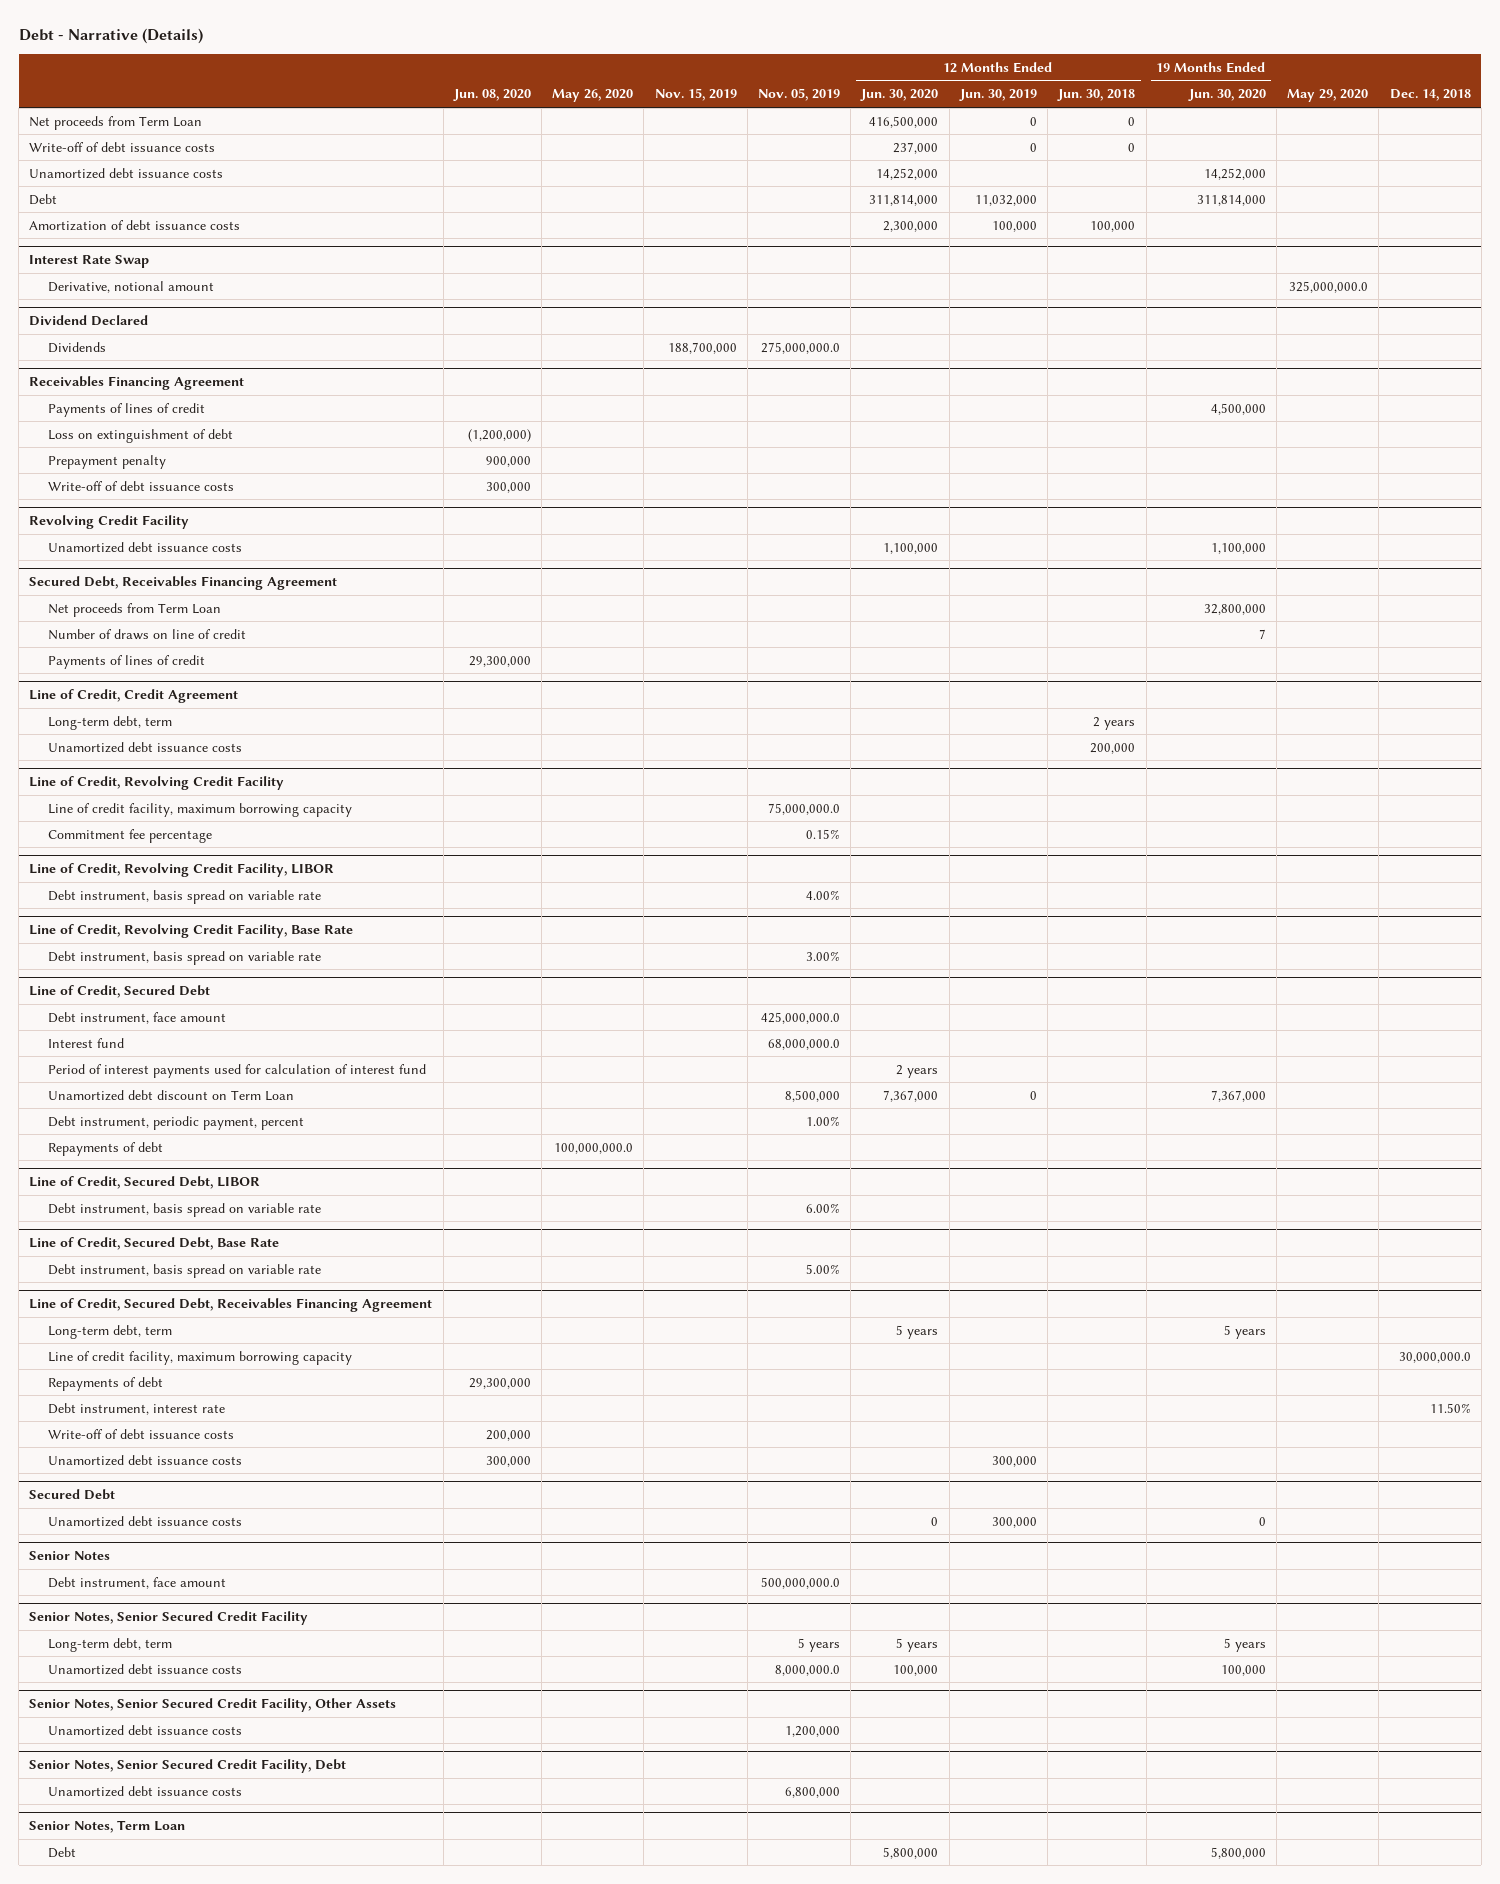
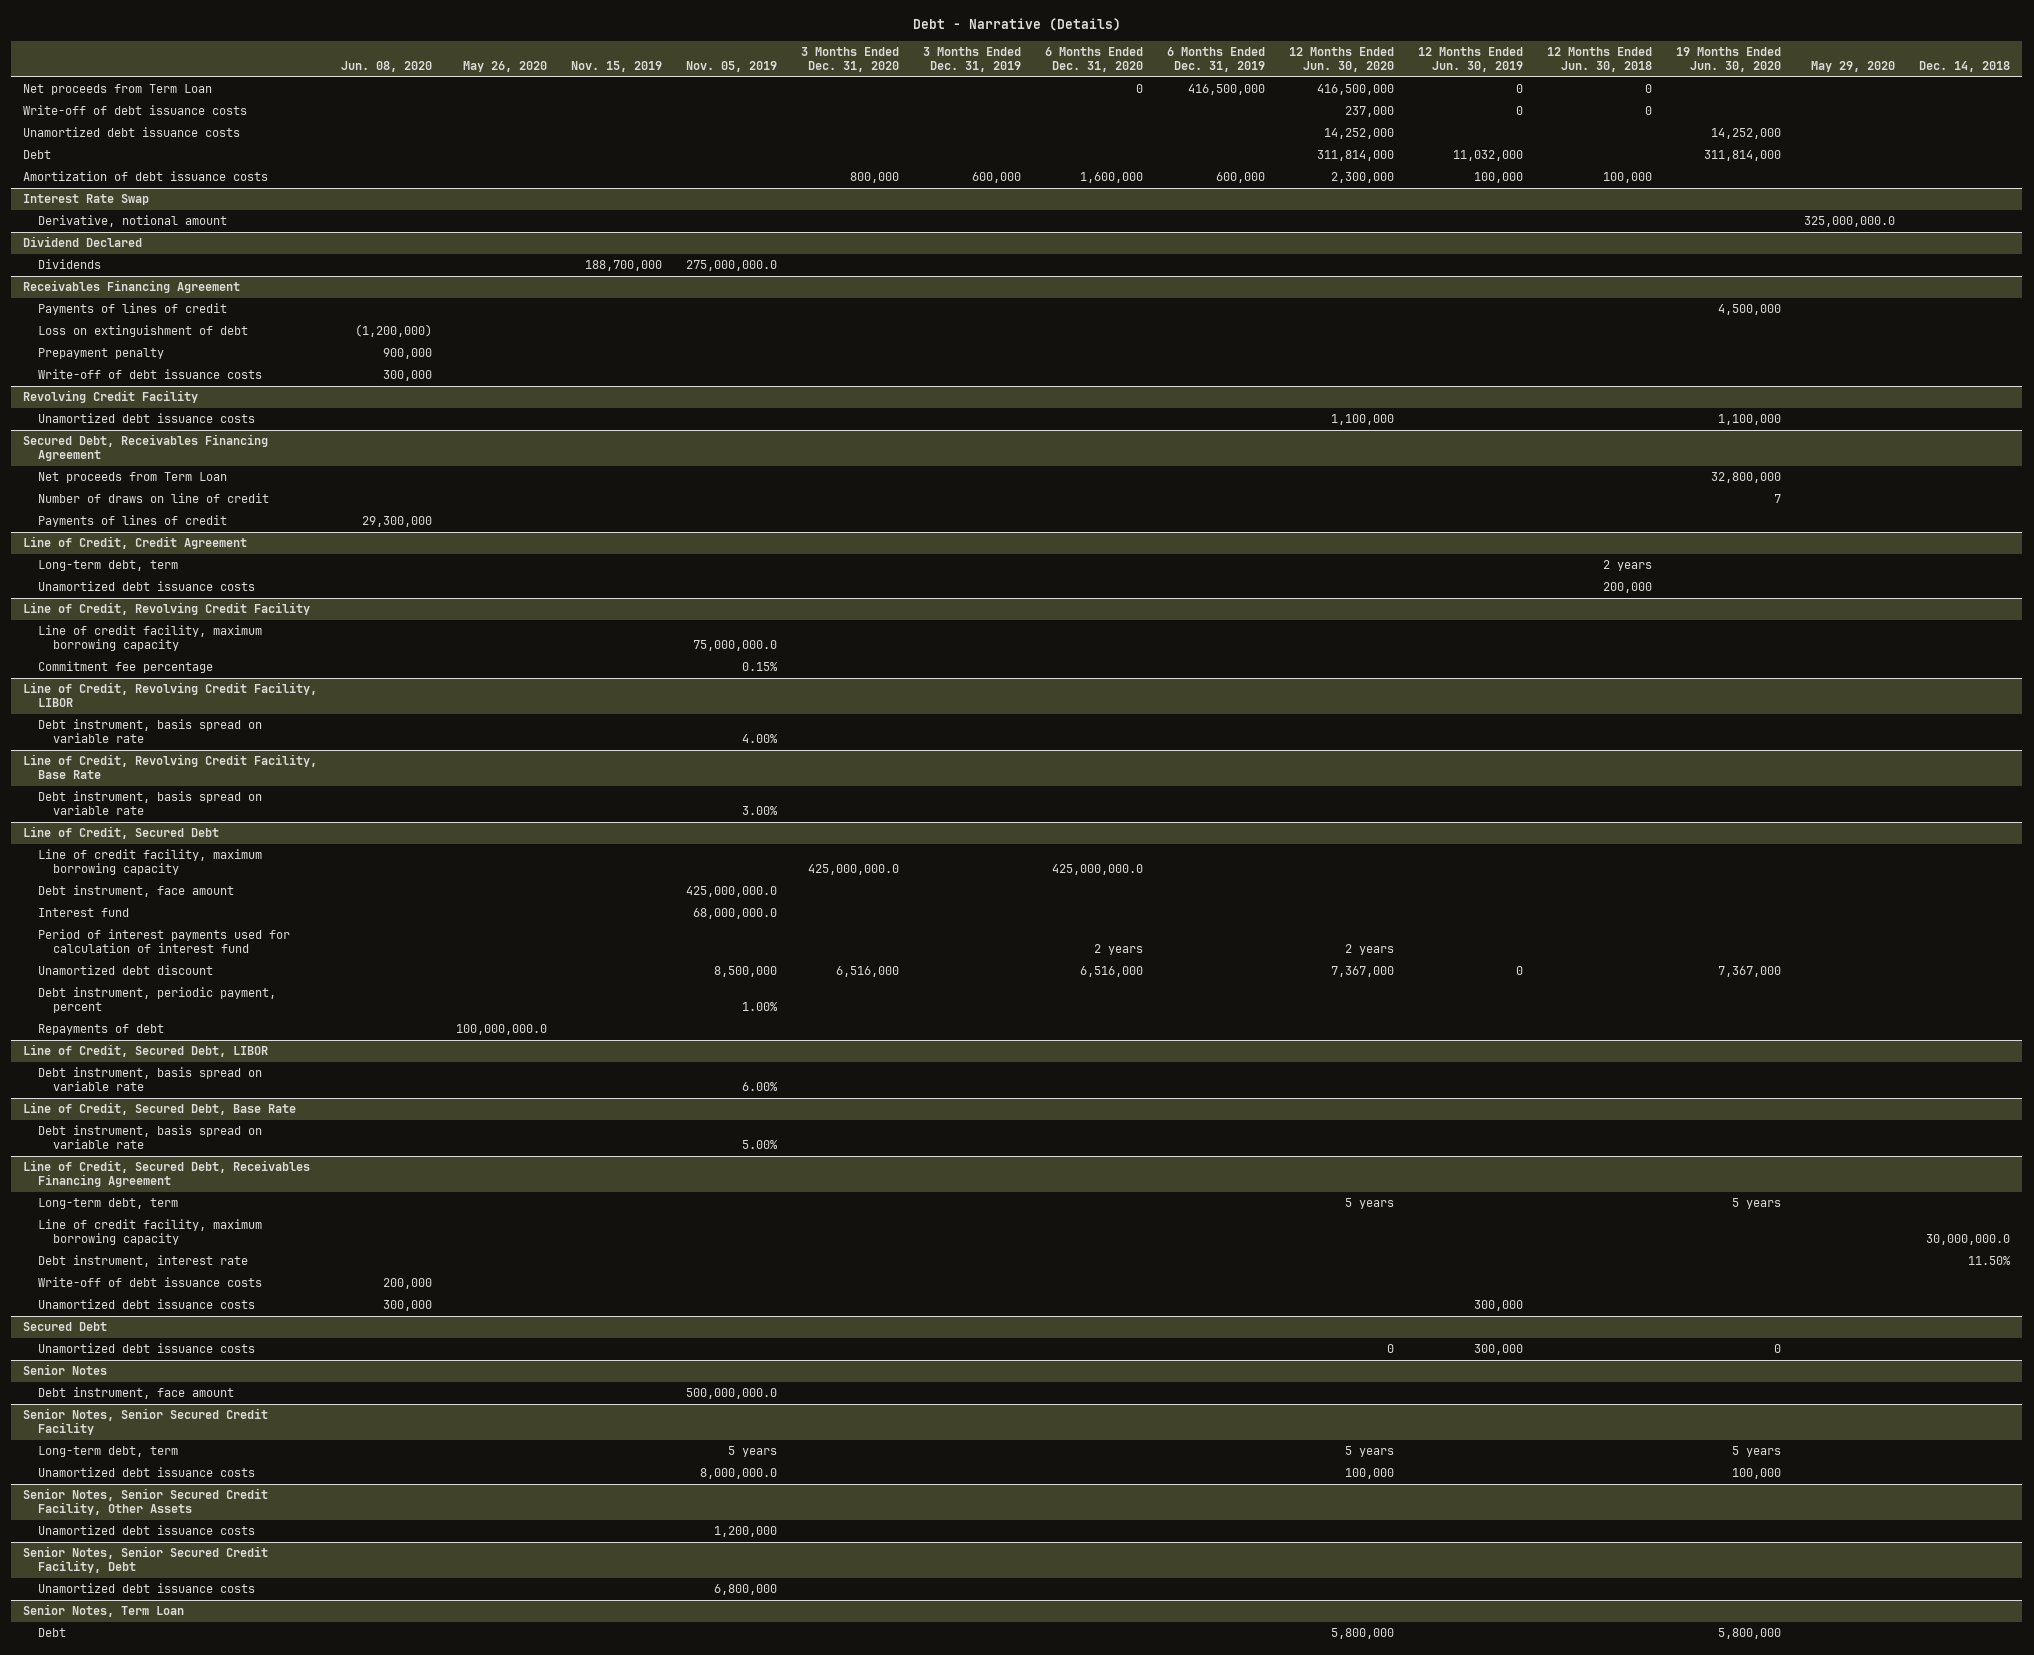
- | Jun. 08, 2020 | May 26, 2020 | Nov. 15, 2019 | Nov. 05, 2019 | 12 Months Ended Jun. 30, 2020 | 12 Months Ended Jun. 30, 2019 | 12 Months Ended Jun. 30, 2018 | 19 Months Ended Jun. 30, 2020 | May 29, 2020 | Dec. 14, 2018
+ | Jun. 08, 2020 | May 26, 2020 | Nov. 15, 2019 | Nov. 05, 2019 | 3 Months Ended Dec. 31, 2020 | 3 Months Ended Dec. 31, 2019 | 6 Months Ended Dec. 31, 2020 | 6 Months Ended Dec. 31, 2019 | 12 Months Ended Jun. 30, 2020 | 12 Months Ended Jun. 30, 2019 | 12 Months Ended Jun. 30, 2018 | 19 Months Ended Jun. 30, 2020 | May 29, 2020 | Dec. 14, 2018
@ Line of Credit, Secured Debt
+ Line of credit facility, maximum borrowing capacity | | | | | 425,000,000.0 | | 425,000,000.0 | | | | | | |
- Unamortized debt discount on Term Loan | | | | 8,500,000 | 7,367,000 | 0 | | 7,367,000 | |
+ Unamortized debt discount | | | | 8,500,000 | 6,516,000 | | 6,516,000 | | 7,367,000 | 0 | | 7,367,000 | |
@ Line of Credit, Secured Debt, Receivables Financing Agreement
- Repayments of debt | 29,300,000 | | | | | | | | |

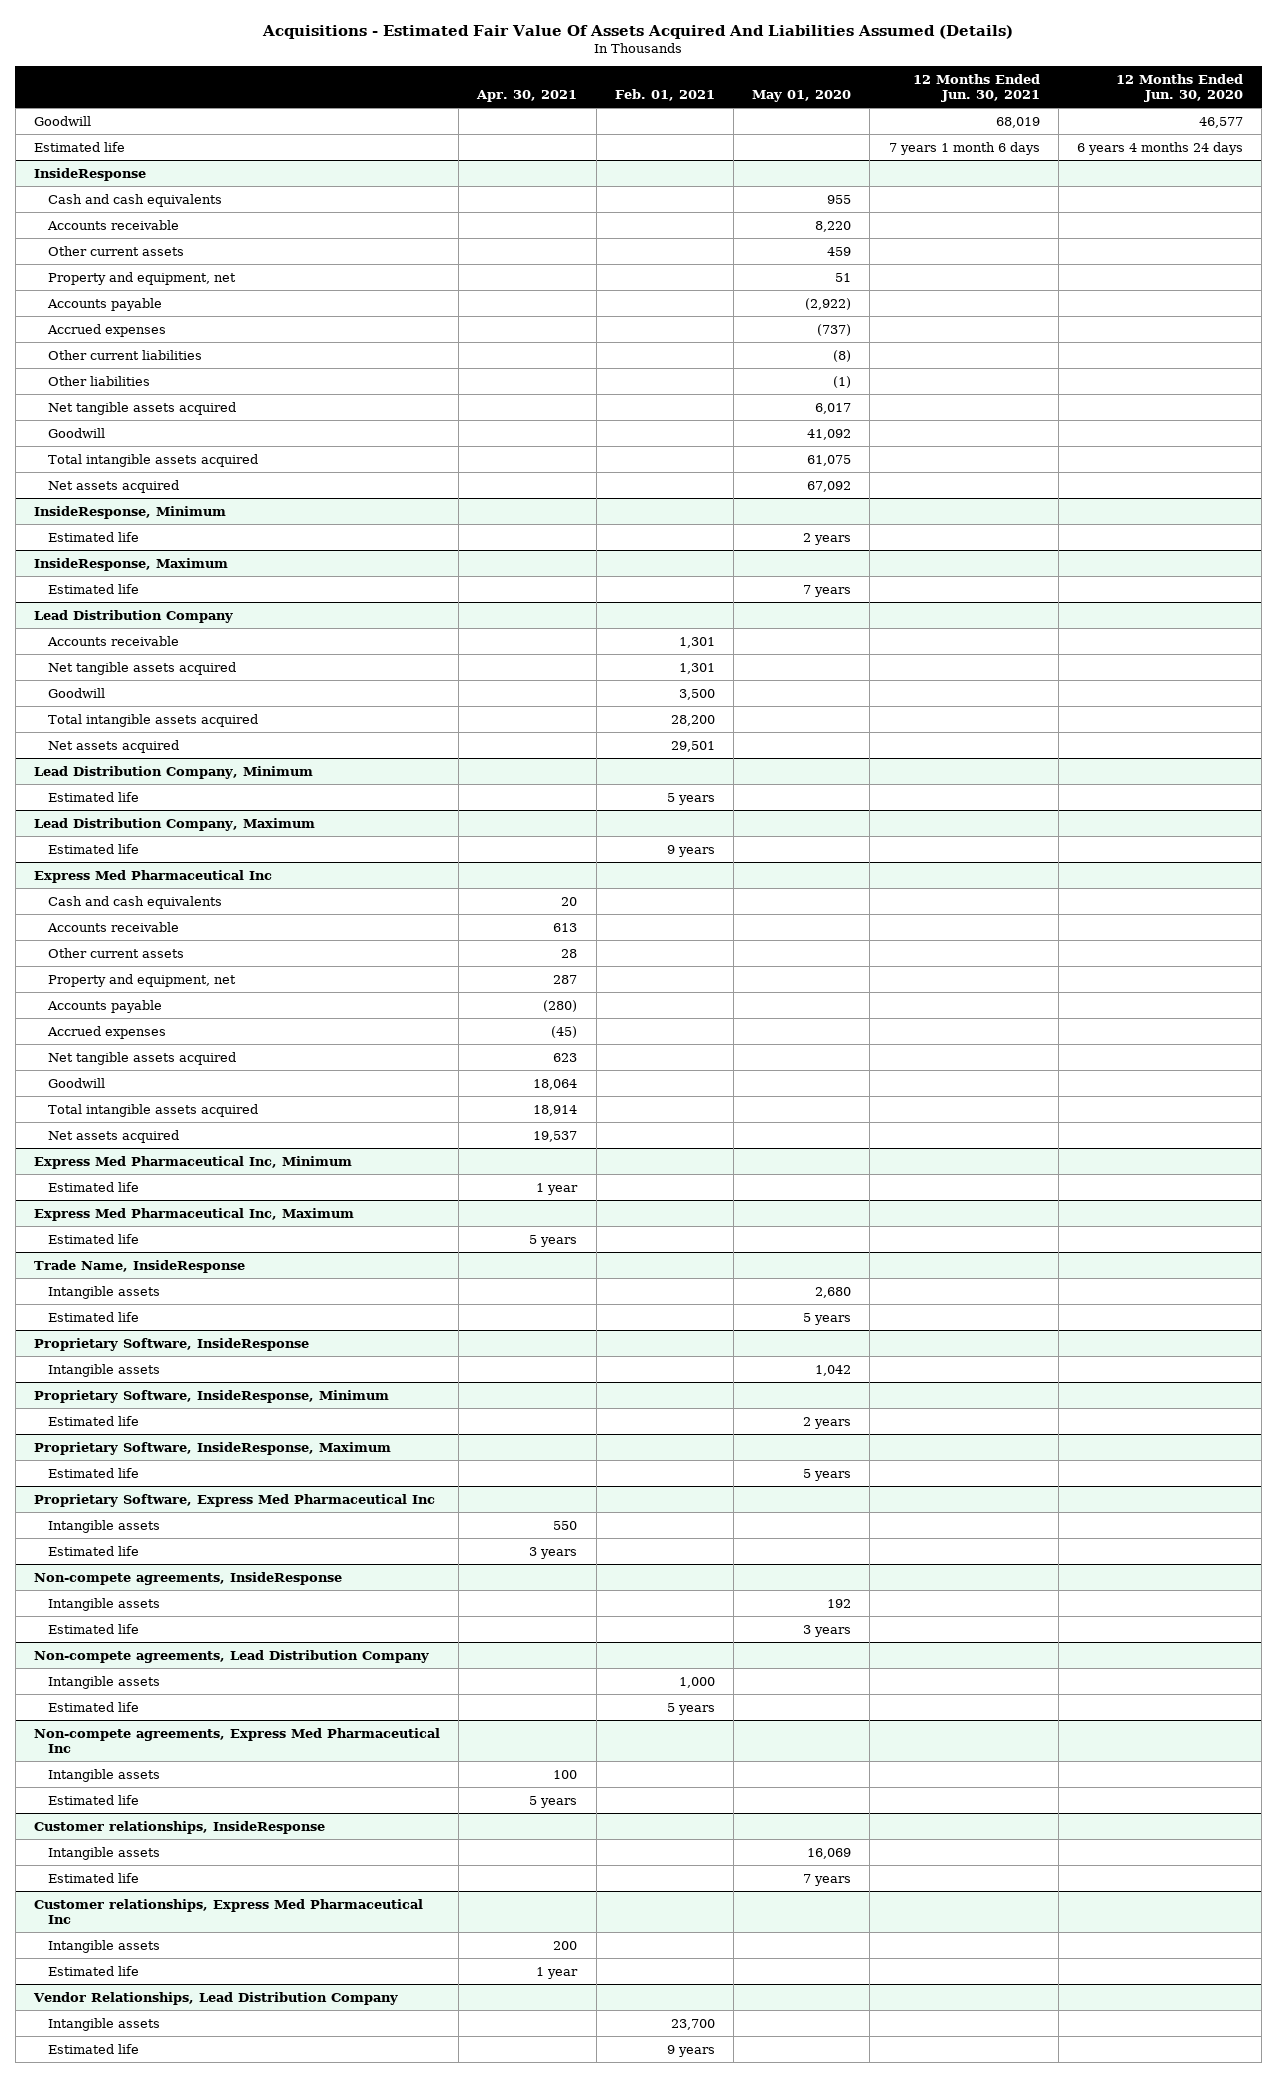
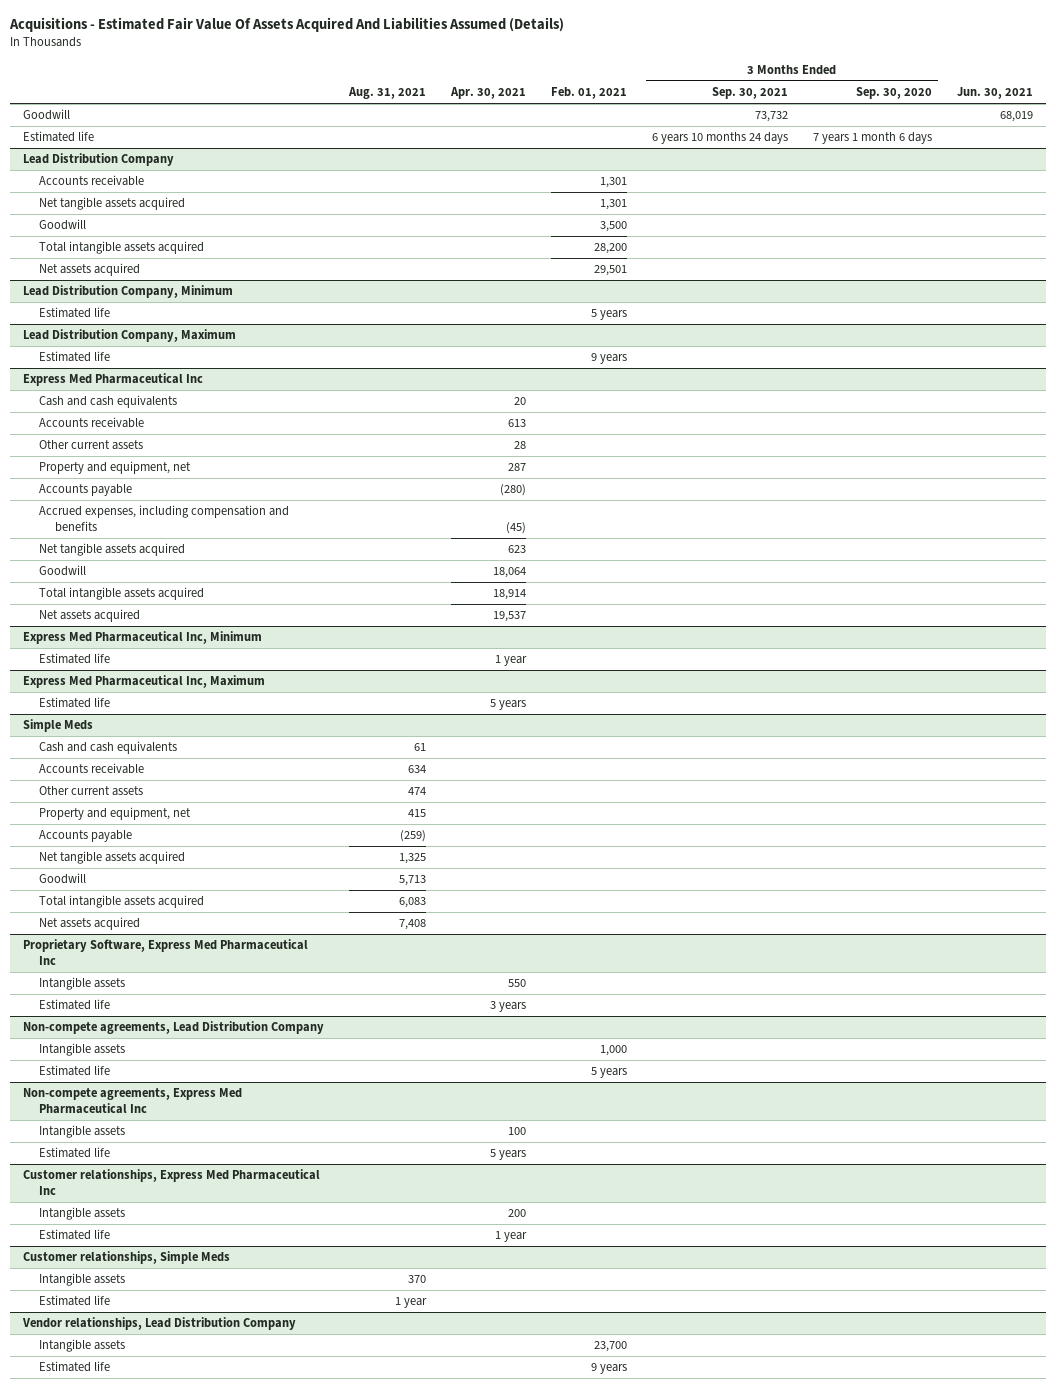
- | Apr. 30, 2021 | Feb. 01, 2021 | May 01, 2020 | 12 Months Ended Jun. 30, 2021 | 12 Months Ended Jun. 30, 2020
+ | Aug. 31, 2021 | Apr. 30, 2021 | Feb. 01, 2021 | 3 Months Ended Sep. 30, 2021 | 3 Months Ended Sep. 30, 2020 | Jun. 30, 2021
- InsideResponse
- Cash and cash equivalents | | | 955 | |
- Accounts receivable | | | 8,220 | |
- Other current assets | | | 459 | |
- Property and equipment, net | | | 51 | |
- Accounts payable | | | (2,922) | |
- Accrued expenses | | | (737) | |
- Other current liabilities | | | (8) | |
- Other liabilities | | | (1) | |
- Net tangible assets acquired | | | 6,017 | |
- Goodwill | | | 41,092 | |
- Total intangible assets acquired | | | 61,075 | |
- Net assets acquired | | | 67,092 | |
- InsideResponse, Minimum
- Estimated life | | | 2 years | |
- InsideResponse, Maximum
- Estimated life | | | 7 years | |
@ Express Med Pharmaceutical Inc
- Accrued expenses | (45) | | | |
+ Accrued expenses, including compensation and benefits | | (45) | | | |
- Trade Name, InsideResponse
- Intangible assets | | | 2,680 | |
- Estimated life | | | 5 years | |
- Proprietary Software, InsideResponse
- Intangible assets | | | 1,042 | |
- Proprietary Software, InsideResponse, Minimum
- Estimated life | | | 2 years | |
- Proprietary Software, InsideResponse, Maximum
- Estimated life | | | 5 years | |
+ Simple Meds
+ Cash and cash equivalents | 61 | | | | |
+ Accounts receivable | 634 | | | | |
+ Other current assets | 474 | | | | |
+ Property and equipment, net | 415 | | | | |
+ Accounts payable | (259) | | | | |
+ Net tangible assets acquired | 1,325 | | | | |
+ Goodwill | 5,713 | | | | |
+ Total intangible assets acquired | 6,083 | | | | |
+ Net assets acquired | 7,408 | | | | |
- Non-compete agreements, InsideResponse
- Intangible assets | | | 192 | |
- Estimated life | | | 3 years | |
- Customer relationships, InsideResponse
- Intangible assets | | | 16,069 | |
- Estimated life | | | 7 years | |
- Vendor Relationships, Lead Distribution Company
+ Customer relationships, Simple Meds
+ Intangible assets | 370 | | | | |
+ Estimated life | 1 year | | | | |
+ Vendor relationships, Lead Distribution Company

